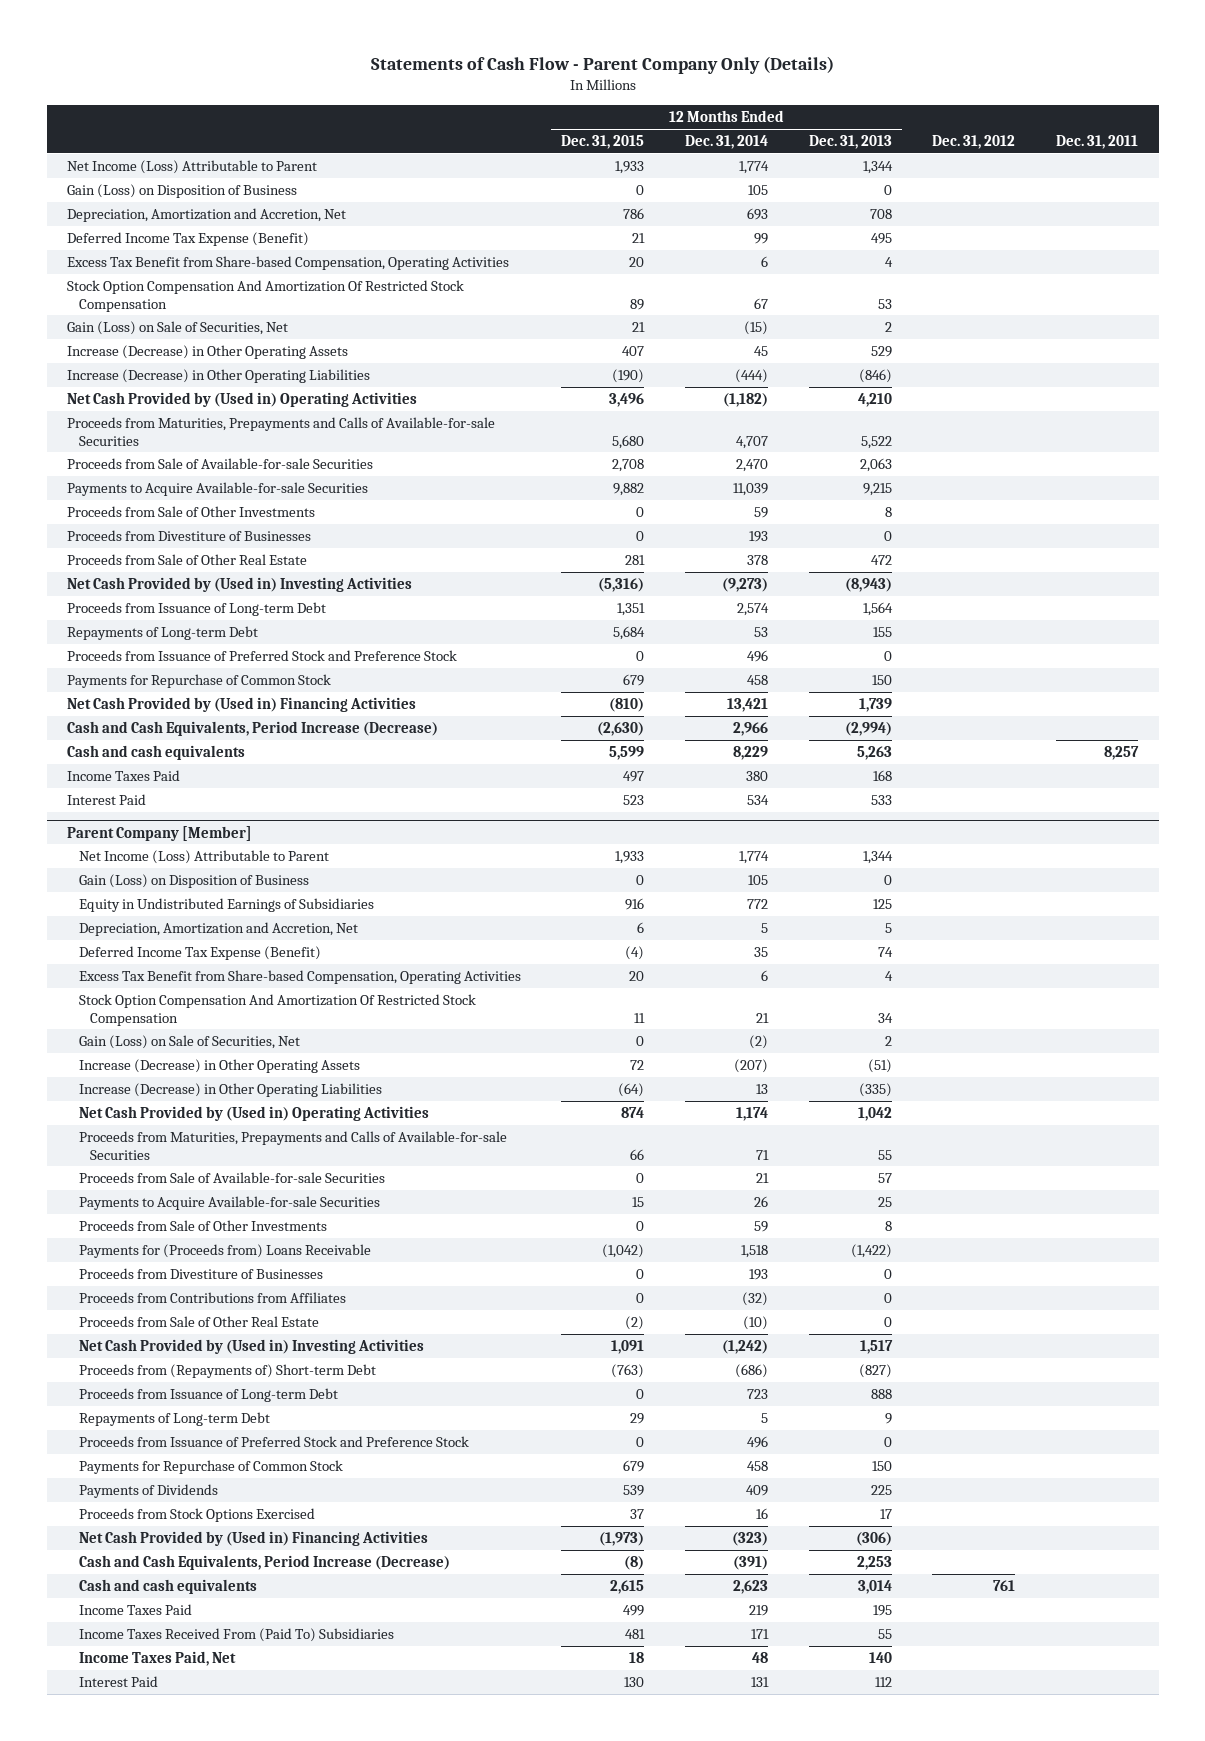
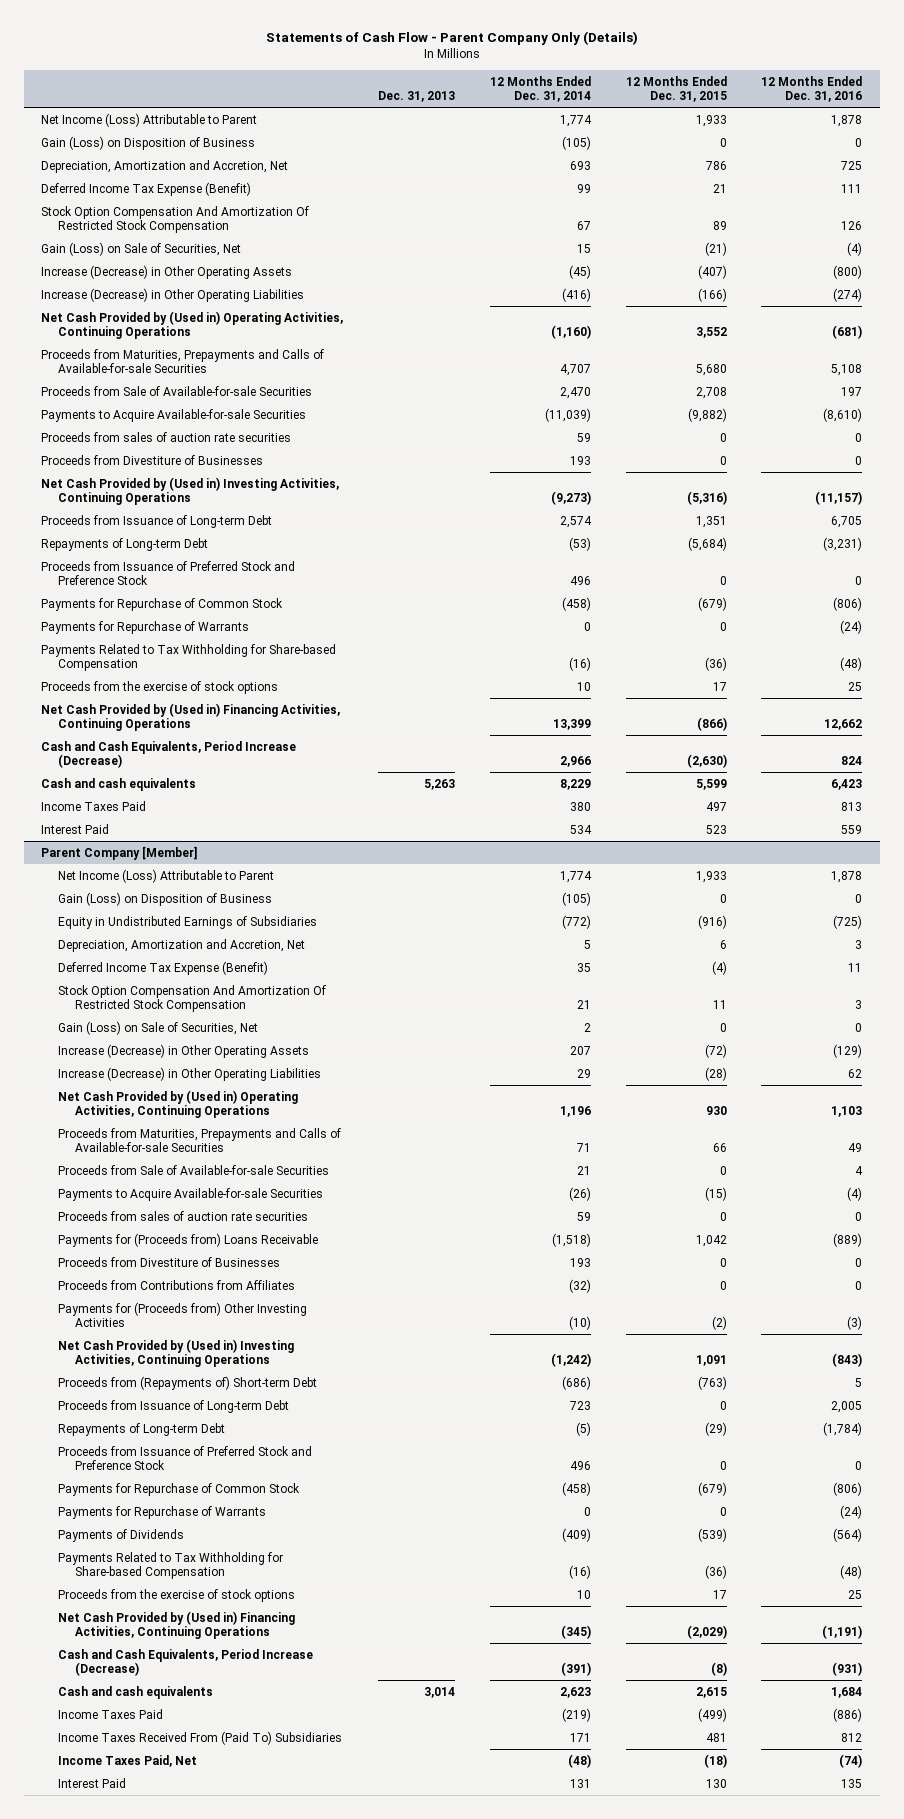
- | 12 Months Ended Dec. 31, 2015 | 12 Months Ended Dec. 31, 2014 | 12 Months Ended Dec. 31, 2013 | Dec. 31, 2012 | Dec. 31, 2011
+ | Dec. 31, 2013 | 12 Months Ended Dec. 31, 2014 | 12 Months Ended Dec. 31, 2015 | 12 Months Ended Dec. 31, 2016
- Gain (Loss) on Disposition of Business | 0 | 105 | 0 | |
+ Gain (Loss) on Disposition of Business | | (105) | 0 | 0
- Excess Tax Benefit from Share-based Compensation, Operating Activities | 20 | 6 | 4 | |
- Gain (Loss) on Sale of Securities, Net | 21 | (15) | 2 | |
- Increase (Decrease) in Other Operating Assets | 407 | 45 | 529 | |
- Increase (Decrease) in Other Operating Liabilities | (190) | (444) | (846) | |
- Net Cash Provided by (Used in) Operating Activities | 3,496 | (1,182) | 4,210 | |
+ Gain (Loss) on Sale of Securities, Net | | 15 | (21) | (4)
+ Increase (Decrease) in Other Operating Assets | | (45) | (407) | (800)
+ Increase (Decrease) in Other Operating Liabilities | | (416) | (166) | (274)
+ Net Cash Provided by (Used in) Operating Activities, Continuing Operations | | (1,160) | 3,552 | (681)
- Payments to Acquire Available-for-sale Securities | 9,882 | 11,039 | 9,215 | |
- Proceeds from Sale of Other Investments | 0 | 59 | 8 | |
+ Payments to Acquire Available-for-sale Securities | | (11,039) | (9,882) | (8,610)
+ Proceeds from sales of auction rate securities | | 59 | 0 | 0
- Proceeds from Sale of Other Real Estate | 281 | 378 | 472 | |
- Net Cash Provided by (Used in) Investing Activities | (5,316) | (9,273) | (8,943) | |
+ Net Cash Provided by (Used in) Investing Activities, Continuing Operations | | (9,273) | (5,316) | (11,157)
- Repayments of Long-term Debt | 5,684 | 53 | 155 | |
+ Repayments of Long-term Debt | | (53) | (5,684) | (3,231)
- Payments for Repurchase of Common Stock | 679 | 458 | 150 | |
- Net Cash Provided by (Used in) Financing Activities | (810) | 13,421 | 1,739 | |
+ Payments for Repurchase of Common Stock | | (458) | (679) | (806)
+ Payments for Repurchase of Warrants | | 0 | 0 | (24)
+ Payments Related to Tax Withholding for Share-based Compensation | | (16) | (36) | (48)
+ Proceeds from the exercise of stock options | | 10 | 17 | 25
+ Net Cash Provided by (Used in) Financing Activities, Continuing Operations | | 13,399 | (866) | 12,662
@ Parent Company [Member]
- Gain (Loss) on Disposition of Business | 0 | 105 | 0 | |
- Equity in Undistributed Earnings of Subsidiaries | 916 | 772 | 125 | |
+ Gain (Loss) on Disposition of Business | | (105) | 0 | 0
+ Equity in Undistributed Earnings of Subsidiaries | | (772) | (916) | (725)
- Excess Tax Benefit from Share-based Compensation, Operating Activities | 20 | 6 | 4 | |
- Gain (Loss) on Sale of Securities, Net | 0 | (2) | 2 | |
- Increase (Decrease) in Other Operating Assets | 72 | (207) | (51) | |
- Increase (Decrease) in Other Operating Liabilities | (64) | 13 | (335) | |
- Net Cash Provided by (Used in) Operating Activities | 874 | 1,174 | 1,042 | |
+ Gain (Loss) on Sale of Securities, Net | | 2 | 0 | 0
+ Increase (Decrease) in Other Operating Assets | | 207 | (72) | (129)
+ Increase (Decrease) in Other Operating Liabilities | | 29 | (28) | 62
+ Net Cash Provided by (Used in) Operating Activities, Continuing Operations | | 1,196 | 930 | 1,103
- Payments to Acquire Available-for-sale Securities | 15 | 26 | 25 | |
- Proceeds from Sale of Other Investments | 0 | 59 | 8 | |
- Payments for (Proceeds from) Loans Receivable | (1,042) | 1,518 | (1,422) | |
+ Payments to Acquire Available-for-sale Securities | | (26) | (15) | (4)
+ Proceeds from sales of auction rate securities | | 59 | 0 | 0
+ Payments for (Proceeds from) Loans Receivable | | (1,518) | 1,042 | (889)
- Proceeds from Sale of Other Real Estate | (2) | (10) | 0 | |
- Net Cash Provided by (Used in) Investing Activities | 1,091 | (1,242) | 1,517 | |
+ Payments for (Proceeds from) Other Investing Activities | | (10) | (2) | (3)
+ Net Cash Provided by (Used in) Investing Activities, Continuing Operations | | (1,242) | 1,091 | (843)
- Repayments of Long-term Debt | 29 | 5 | 9 | |
+ Repayments of Long-term Debt | | (5) | (29) | (1,784)
- Payments for Repurchase of Common Stock | 679 | 458 | 150 | |
- Payments of Dividends | 539 | 409 | 225 | |
- Proceeds from Stock Options Exercised | 37 | 16 | 17 | |
- Net Cash Provided by (Used in) Financing Activities | (1,973) | (323) | (306) | |
+ Payments for Repurchase of Common Stock | | (458) | (679) | (806)
+ Payments for Repurchase of Warrants | | 0 | 0 | (24)
+ Payments of Dividends | | (409) | (539) | (564)
+ Payments Related to Tax Withholding for Share-based Compensation | | (16) | (36) | (48)
+ Proceeds from the exercise of stock options | | 10 | 17 | 25
+ Net Cash Provided by (Used in) Financing Activities, Continuing Operations | | (345) | (2,029) | (1,191)
- Income Taxes Paid | 499 | 219 | 195 | |
+ Income Taxes Paid | | (219) | (499) | (886)
- Income Taxes Paid, Net | 18 | 48 | 140 | |
+ Income Taxes Paid, Net | | (48) | (18) | (74)

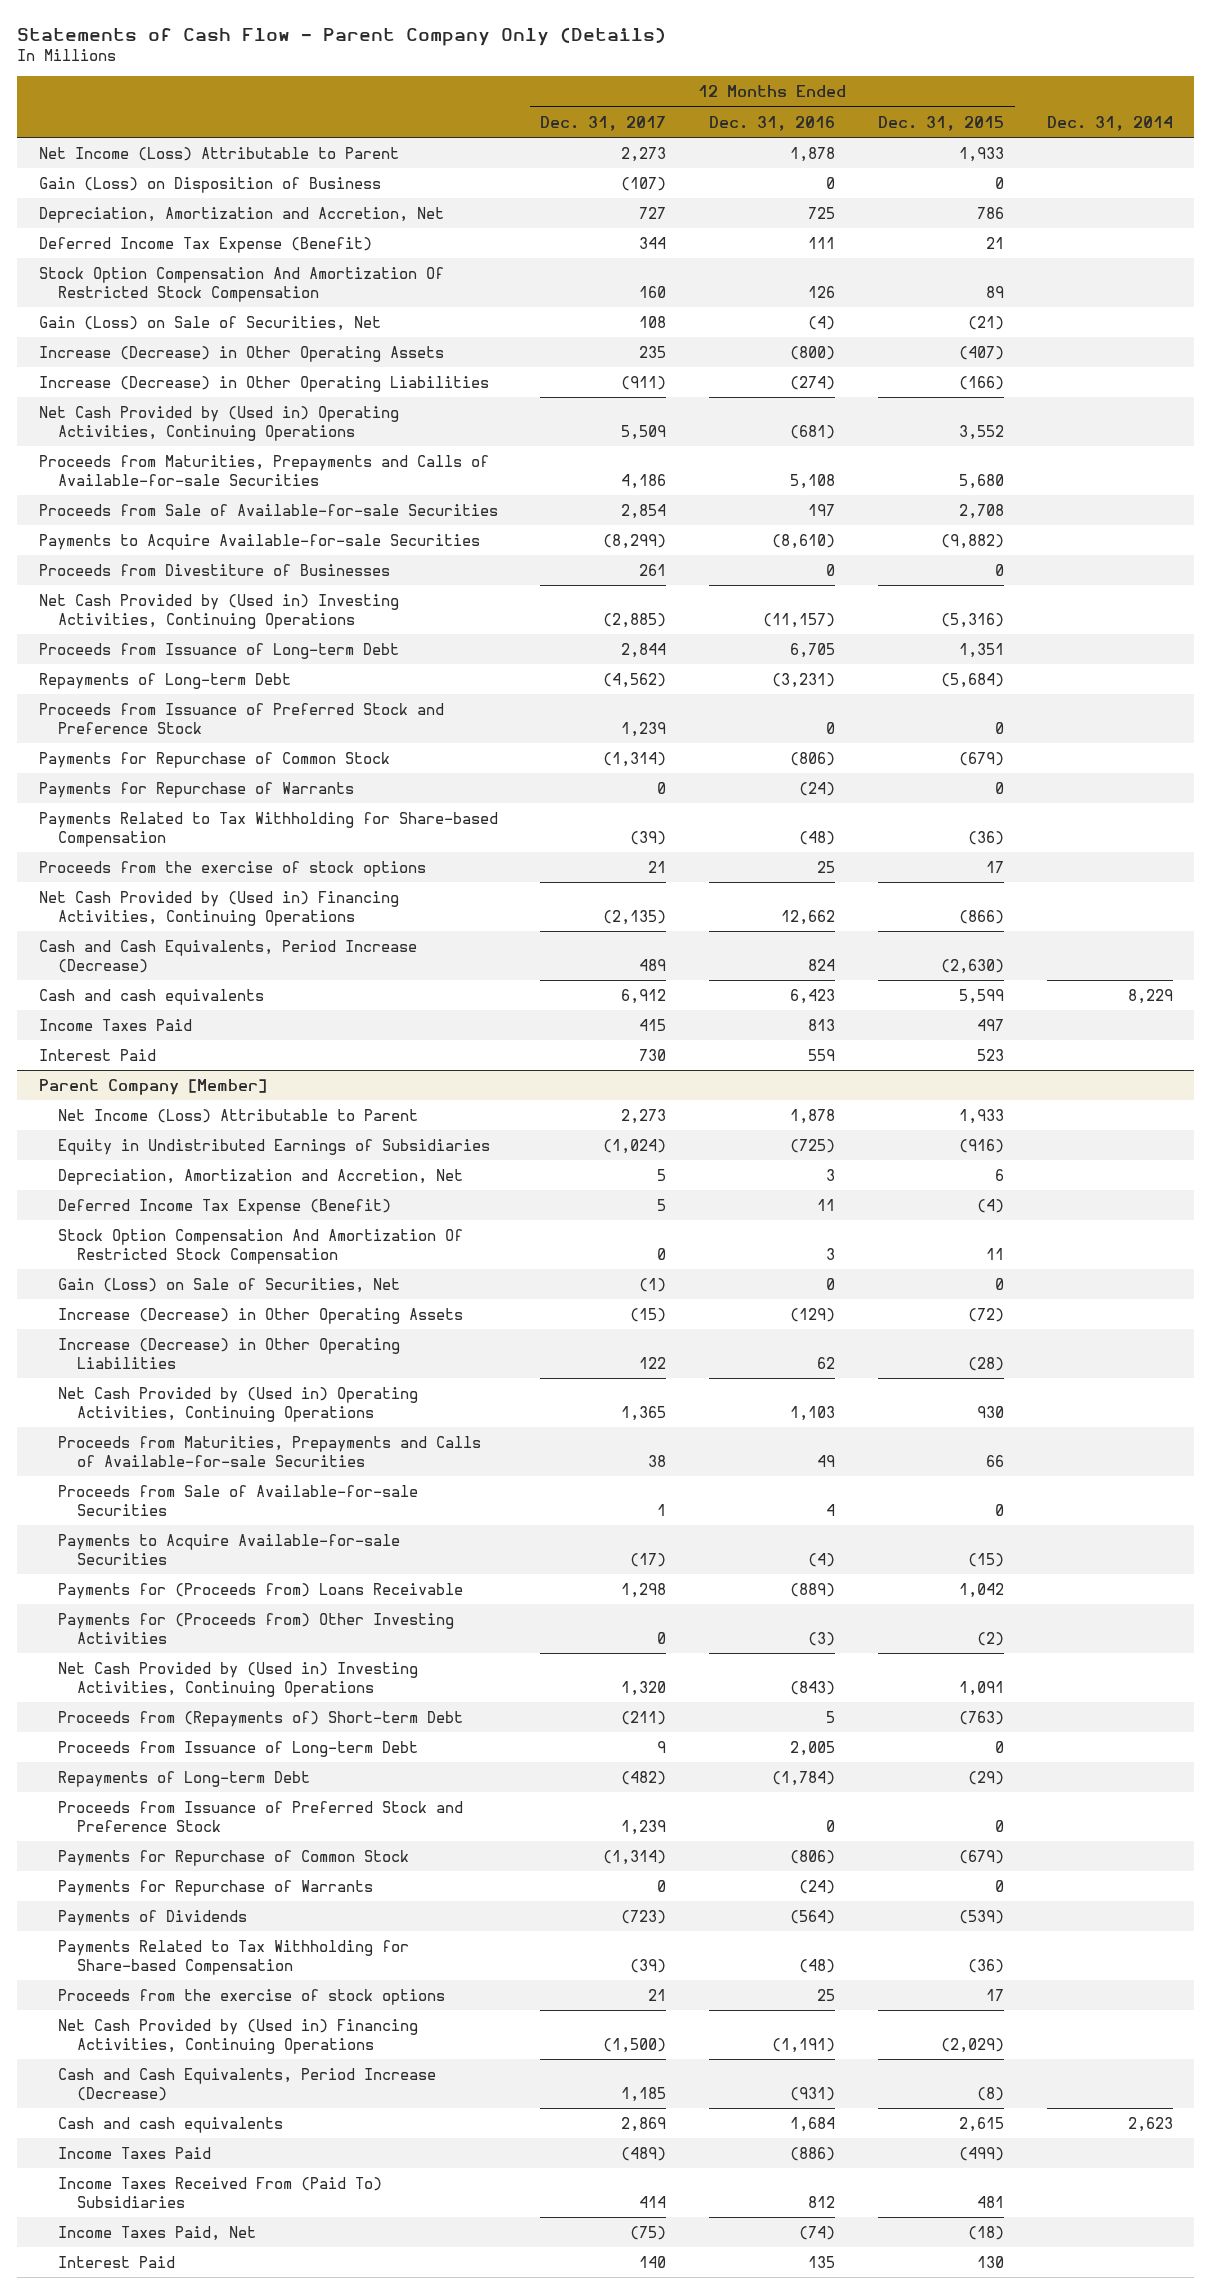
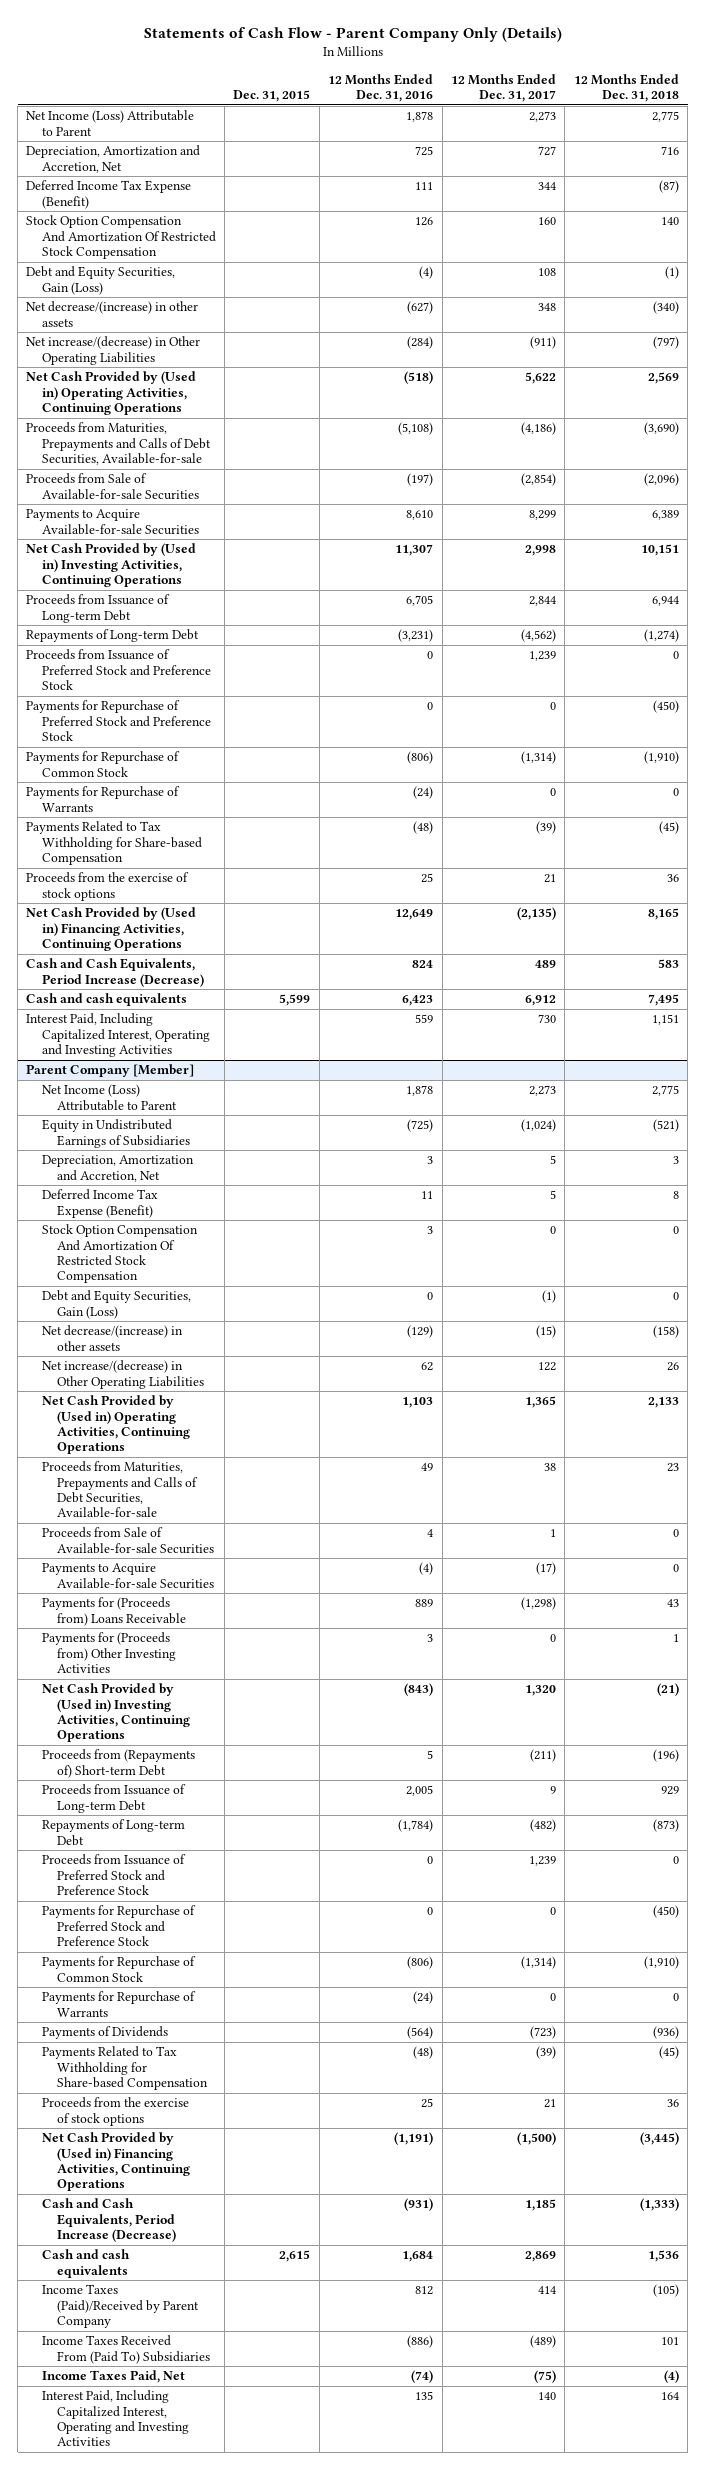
- | 12 Months Ended Dec. 31, 2017 | 12 Months Ended Dec. 31, 2016 | 12 Months Ended Dec. 31, 2015 | Dec. 31, 2014
+ | Dec. 31, 2015 | 12 Months Ended Dec. 31, 2016 | 12 Months Ended Dec. 31, 2017 | 12 Months Ended Dec. 31, 2018
- Gain (Loss) on Disposition of Business | (107) | 0 | 0 |
- Gain (Loss) on Sale of Securities, Net | 108 | (4) | (21) |
- Increase (Decrease) in Other Operating Assets | 235 | (800) | (407) |
- Increase (Decrease) in Other Operating Liabilities | (911) | (274) | (166) |
- Net Cash Provided by (Used in) Operating Activities, Continuing Operations | 5,509 | (681) | 3,552 |
- Proceeds from Maturities, Prepayments and Calls of Available-for-sale Securities | 4,186 | 5,108 | 5,680 |
- Proceeds from Sale of Available-for-sale Securities | 2,854 | 197 | 2,708 |
- Payments to Acquire Available-for-sale Securities | (8,299) | (8,610) | (9,882) |
- Proceeds from Divestiture of Businesses | 261 | 0 | 0 |
- Net Cash Provided by (Used in) Investing Activities, Continuing Operations | (2,885) | (11,157) | (5,316) |
+ Debt and Equity Securities, Gain (Loss) | | (4) | 108 | (1)
+ Net decrease/(increase) in other assets | | (627) | 348 | (340)
+ Net increase/(decrease) in Other Operating Liabilities | | (284) | (911) | (797)
+ Net Cash Provided by (Used in) Operating Activities, Continuing Operations | | (518) | 5,622 | 2,569
+ Proceeds from Maturities, Prepayments and Calls of Debt Securities, Available-for-sale | | (5,108) | (4,186) | (3,690)
+ Proceeds from Sale of Available-for-sale Securities | | (197) | (2,854) | (2,096)
+ Payments to Acquire Available-for-sale Securities | | 8,610 | 8,299 | 6,389
+ Net Cash Provided by (Used in) Investing Activities, Continuing Operations | | 11,307 | 2,998 | 10,151
+ Payments for Repurchase of Preferred Stock and Preference Stock | | 0 | 0 | (450)
- Net Cash Provided by (Used in) Financing Activities, Continuing Operations | (2,135) | 12,662 | (866) |
+ Net Cash Provided by (Used in) Financing Activities, Continuing Operations | | 12,649 | (2,135) | 8,165
- Income Taxes Paid | 415 | 813 | 497 |
- Interest Paid | 730 | 559 | 523 |
+ Interest Paid, Including Capitalized Interest, Operating and Investing Activities | | 559 | 730 | 1,151
@ Parent Company [Member]
- Gain (Loss) on Sale of Securities, Net | (1) | 0 | 0 |
- Increase (Decrease) in Other Operating Assets | (15) | (129) | (72) |
- Increase (Decrease) in Other Operating Liabilities | 122 | 62 | (28) |
+ Debt and Equity Securities, Gain (Loss) | | 0 | (1) | 0
+ Net decrease/(increase) in other assets | | (129) | (15) | (158)
+ Net increase/(decrease) in Other Operating Liabilities | | 62 | 122 | 26
- Proceeds from Maturities, Prepayments and Calls of Available-for-sale Securities | 38 | 49 | 66 |
+ Proceeds from Maturities, Prepayments and Calls of Debt Securities, Available-for-sale | | 49 | 38 | 23
- Payments for (Proceeds from) Loans Receivable | 1,298 | (889) | 1,042 |
- Payments for (Proceeds from) Other Investing Activities | 0 | (3) | (2) |
+ Payments for (Proceeds from) Loans Receivable | | 889 | (1,298) | 43
+ Payments for (Proceeds from) Other Investing Activities | | 3 | 0 | 1
+ Payments for Repurchase of Preferred Stock and Preference Stock | | 0 | 0 | (450)
- Income Taxes Paid | (489) | (886) | (499) |
- Income Taxes Received From (Paid To) Subsidiaries | 414 | 812 | 481 |
+ Income Taxes (Paid)/Received by Parent Company | | 812 | 414 | (105)
+ Income Taxes Received From (Paid To) Subsidiaries | | (886) | (489) | 101
- Interest Paid | 140 | 135 | 130 |
+ Interest Paid, Including Capitalized Interest, Operating and Investing Activities | | 135 | 140 | 164

